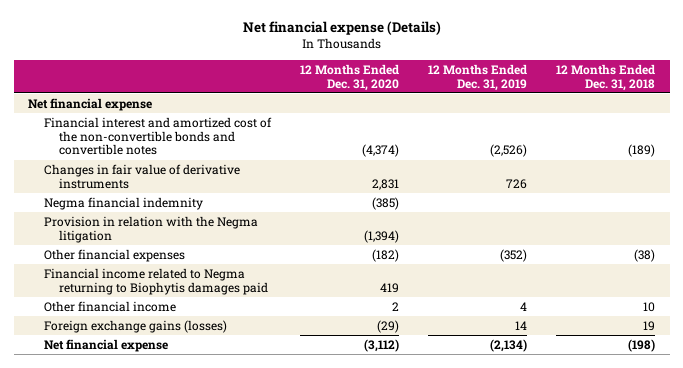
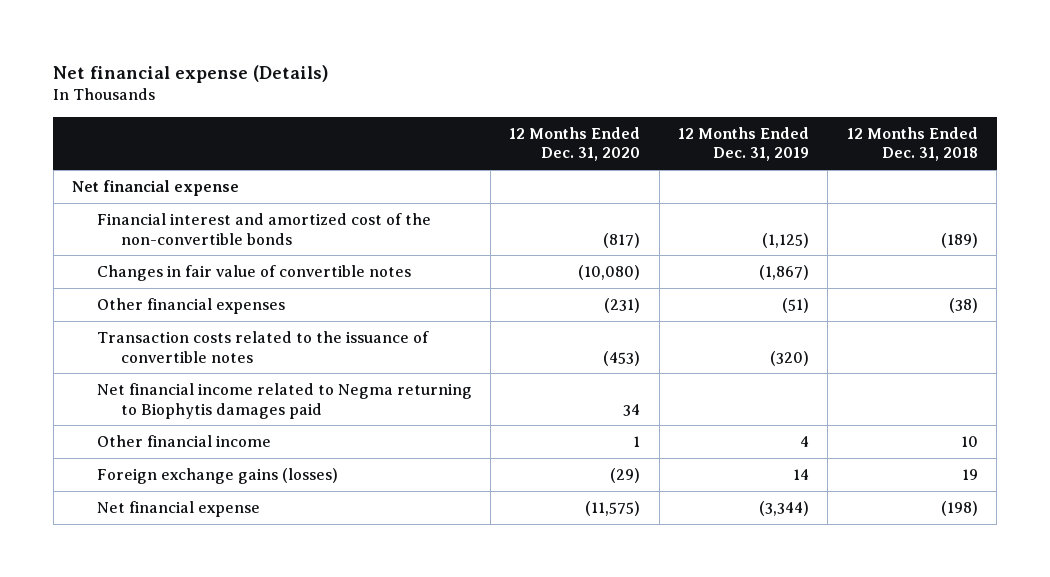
- Financial interest and amortized cost of the non-convertible bonds and convertible notes | (4,374) | (2,526) | (189)
- Changes in fair value of derivative instruments | 2,831 | 726 |
- Negma financial indemnity | (385) | |
- Provision in relation with the Negma litigation | (1,394) | |
- Other financial expenses | (182) | (352) | (38)
- Financial income related to Negma returning to Biophytis damages paid | 419 | |
- Other financial income | 2 | 4 | 10
+ Financial interest and amortized cost of the non-convertible bonds | (817) | (1,125) | (189)
+ Changes in fair value of convertible notes | (10,080) | (1,867) |
+ Other financial expenses | (231) | (51) | (38)
+ Transaction costs related to the issuance of convertible notes | (453) | (320) |
+ Net financial income related to Negma returning to Biophytis damages paid | 34 | |
+ Other financial income | 1 | 4 | 10
- Net financial expense | (3,112) | (2,134) | (198)
+ Net financial expense | (11,575) | (3,344) | (198)

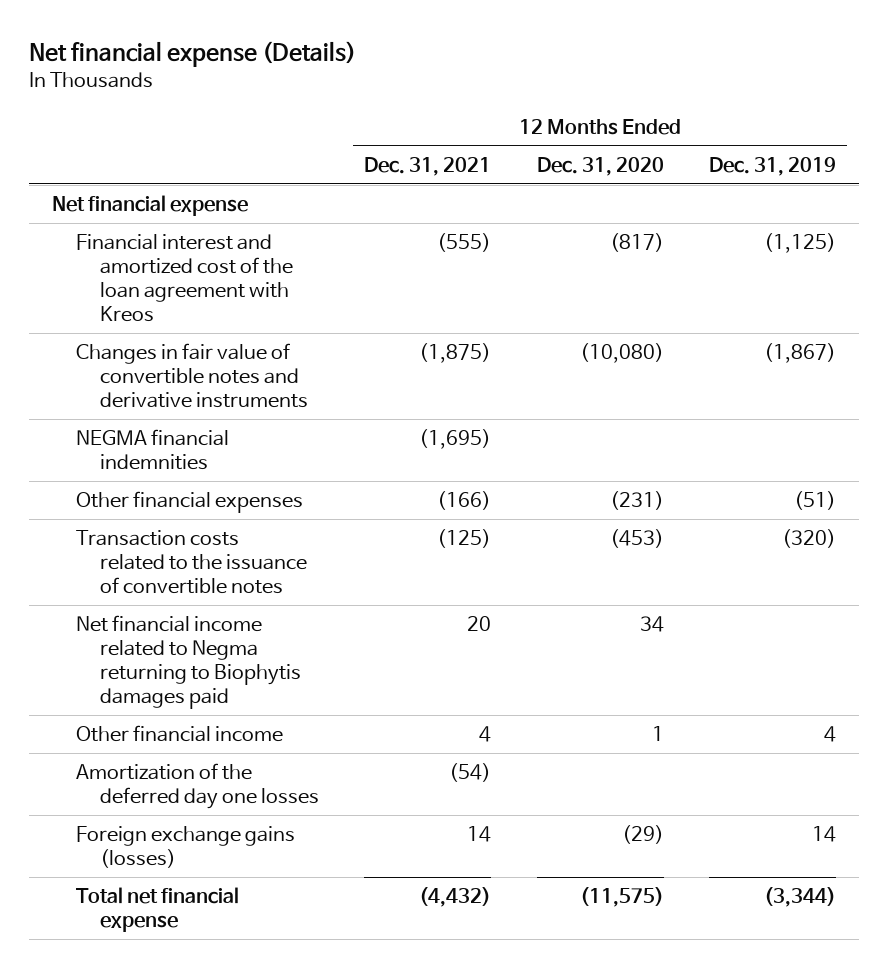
- | 12 Months Ended Dec. 31, 2020 | 12 Months Ended Dec. 31, 2019 | 12 Months Ended Dec. 31, 2018
+ | 12 Months Ended Dec. 31, 2021 | 12 Months Ended Dec. 31, 2020 | 12 Months Ended Dec. 31, 2019
- Financial interest and amortized cost of the non-convertible bonds | (817) | (1,125) | (189)
- Changes in fair value of convertible notes | (10,080) | (1,867) |
+ Financial interest and amortized cost of the loan agreement with Kreos | (555) | (817) | (1,125)
+ Changes in fair value of convertible notes and derivative instruments | (1,875) | (10,080) | (1,867)
+ NEGMA financial indemnities | (1,695) | |
+ Amortization of the deferred day one losses | (54) | |
- Net financial expense | (11,575) | (3,344) | (198)
+ Total net financial expense | (4,432) | (11,575) | (3,344)

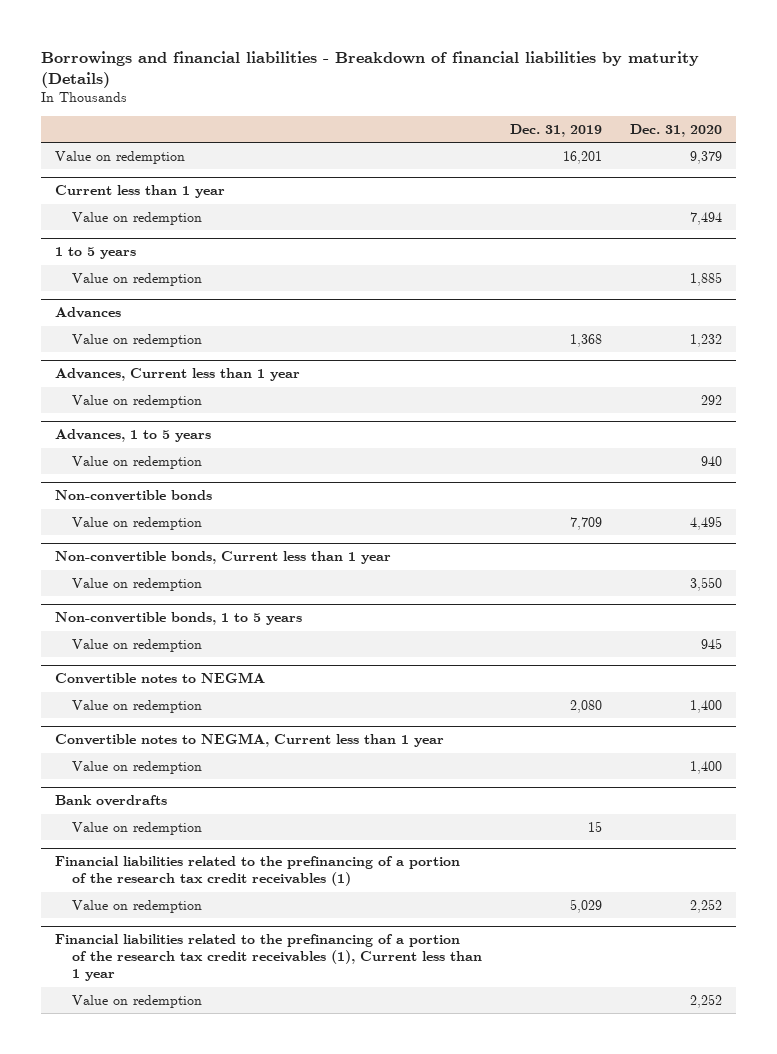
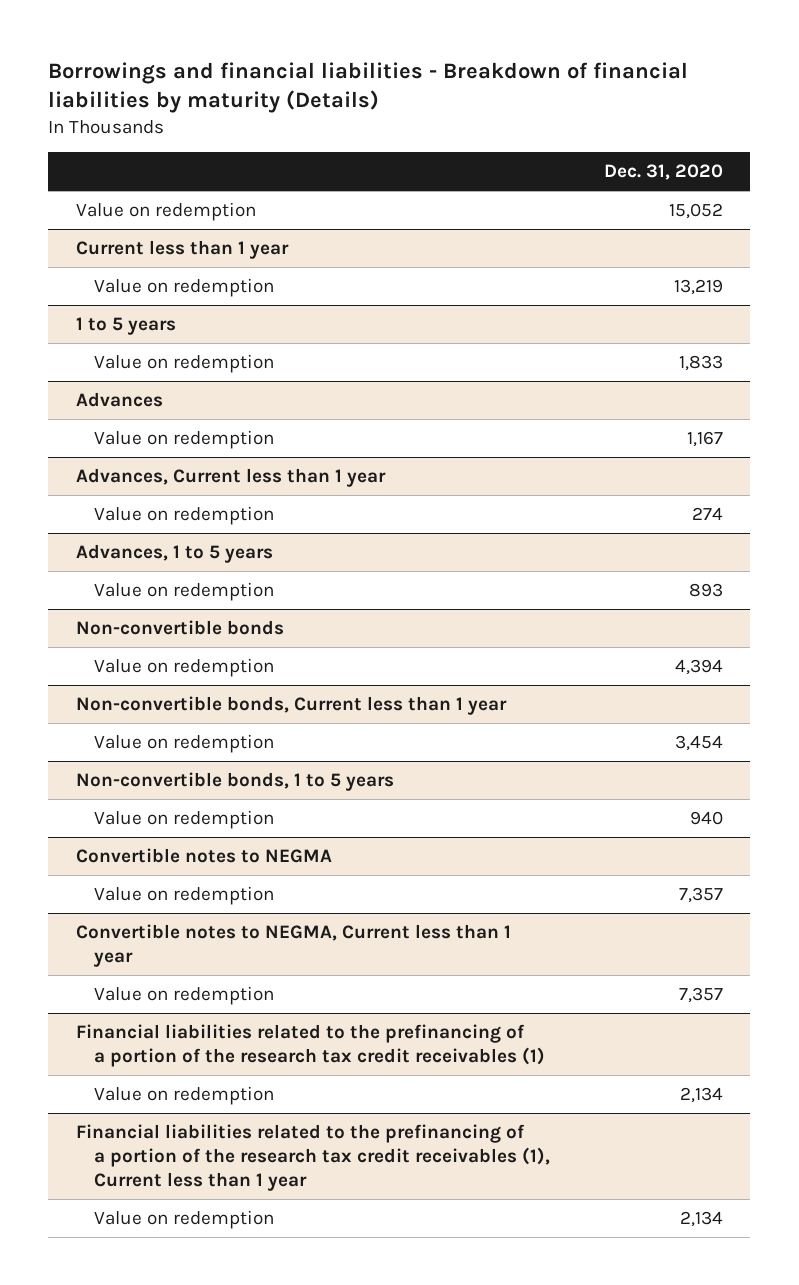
- | Dec. 31, 2019 | Dec. 31, 2020
+ | Dec. 31, 2020
- Value on redemption | 16,201 | 9,379
+ Value on redemption | 15,052
@ Current less than 1 year
- Value on redemption | | 7,494
+ Value on redemption | 13,219
@ 1 to 5 years
- Value on redemption | | 1,885
+ Value on redemption | 1,833
@ Advances
- Value on redemption | 1,368 | 1,232
+ Value on redemption | 1,167
@ Advances, Current less than 1 year
- Value on redemption | | 292
+ Value on redemption | 274
@ Advances, 1 to 5 years
- Value on redemption | | 940
+ Value on redemption | 893
@ Non-convertible bonds
- Value on redemption | 7,709 | 4,495
+ Value on redemption | 4,394
@ Non-convertible bonds, Current less than 1 year
- Value on redemption | | 3,550
+ Value on redemption | 3,454
@ Non-convertible bonds, 1 to 5 years
- Value on redemption | | 945
+ Value on redemption | 940
@ Convertible notes to NEGMA
- Value on redemption | 2,080 | 1,400
+ Value on redemption | 7,357
@ Convertible notes to NEGMA, Current less than 1 year
- Value on redemption | | 1,400
- Bank overdrafts
- Value on redemption | 15 |
@ Convertible notes to NEGMA, Current less than 1 year
+ Value on redemption | 7,357
@ Financial liabilities related to the prefinancing of a portion of the research tax credit receivables (1)
- Value on redemption | 5,029 | 2,252
+ Value on redemption | 2,134
@ Financial liabilities related to the prefinancing of a portion of the research tax credit receivables (1), Current less than 1 year
- Value on redemption | | 2,252
+ Value on redemption | 2,134

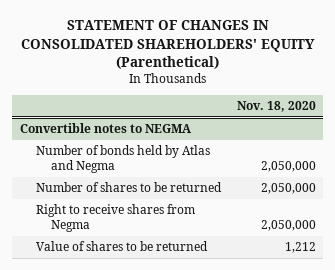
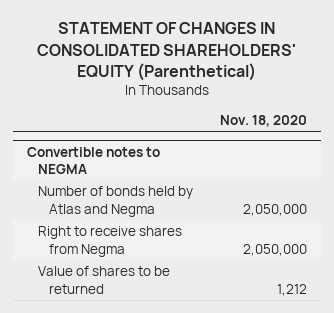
@ Convertible notes to NEGMA
- Number of shares to be returned | 2,050,000

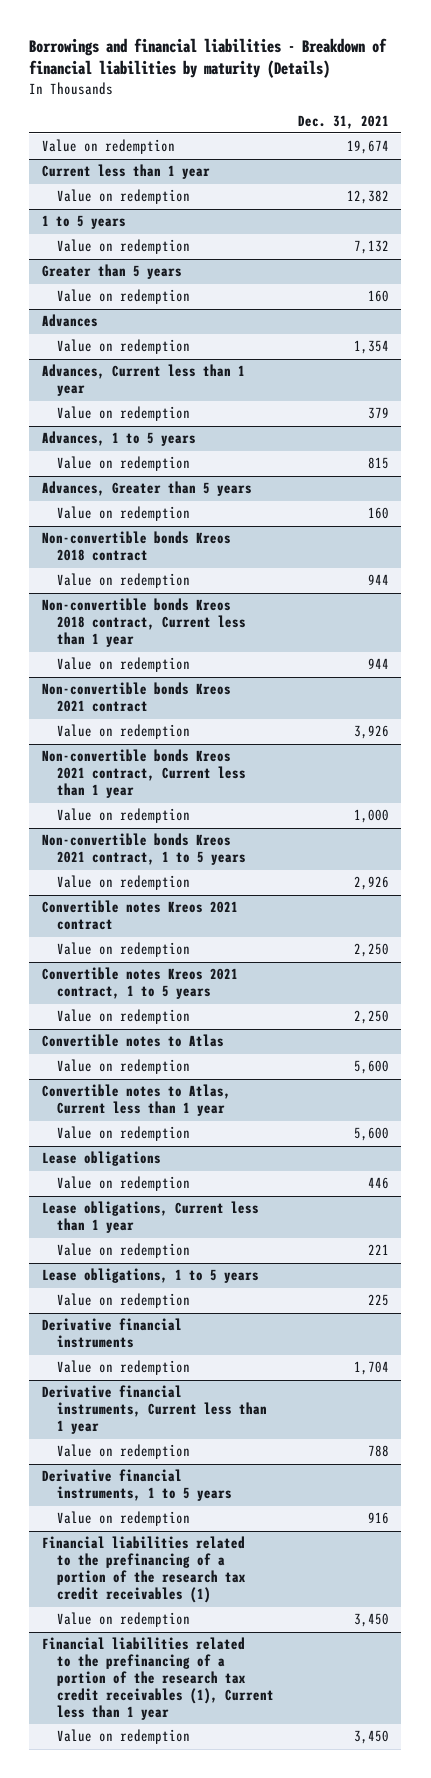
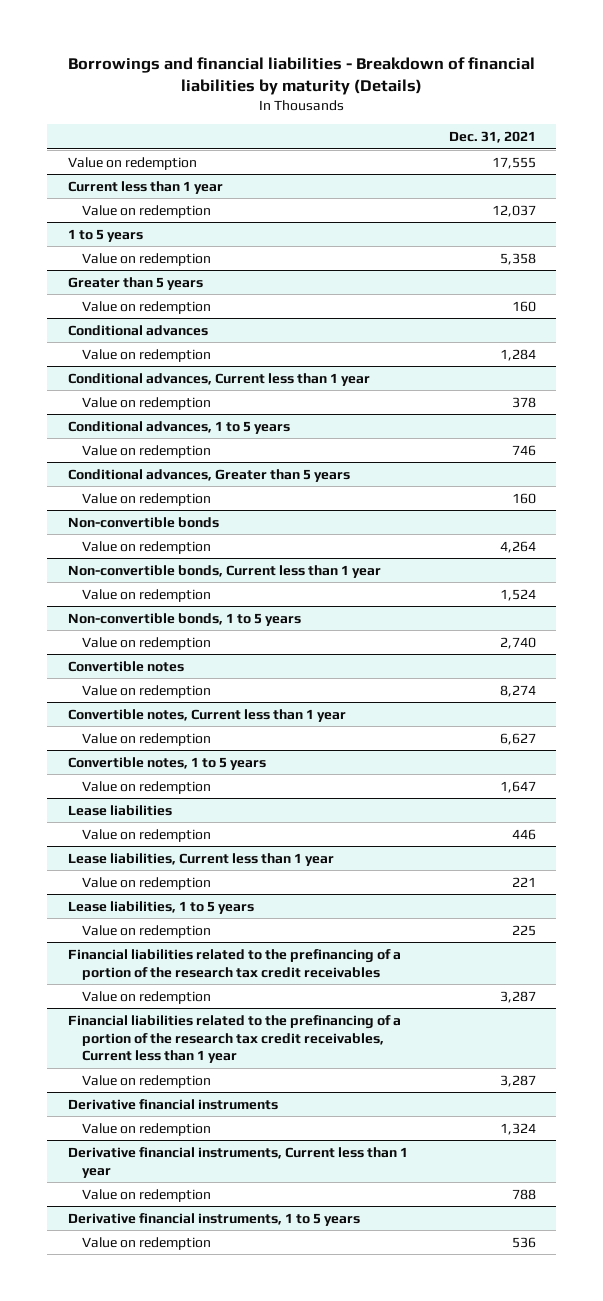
- Value on redemption | 19,674
+ Value on redemption | 17,555
@ Current less than 1 year
- Value on redemption | 12,382
+ Value on redemption | 12,037
@ 1 to 5 years
- Value on redemption | 7,132
+ Value on redemption | 5,358
- Advances
- Value on redemption | 1,354
- Advances, Current less than 1 year
- Value on redemption | 379
- Advances, 1 to 5 years
- Value on redemption | 815
- Advances, Greater than 5 years
+ Conditional advances
+ Value on redemption | 1,284
+ Conditional advances, Current less than 1 year
+ Value on redemption | 378
+ Conditional advances, 1 to 5 years
+ Value on redemption | 746
+ Conditional advances, Greater than 5 years
- Non-convertible bonds Kreos 2018 contract
- Value on redemption | 944
- Non-convertible bonds Kreos 2018 contract, Current less than 1 year
- Value on redemption | 944
- Non-convertible bonds Kreos 2021 contract
- Value on redemption | 3,926
- Non-convertible bonds Kreos 2021 contract, Current less than 1 year
- Value on redemption | 1,000
- Non-convertible bonds Kreos 2021 contract, 1 to 5 years
- Value on redemption | 2,926
- Convertible notes Kreos 2021 contract
- Value on redemption | 2,250
- Convertible notes Kreos 2021 contract, 1 to 5 years
- Value on redemption | 2,250
- Convertible notes to Atlas
- Value on redemption | 5,600
- Convertible notes to Atlas, Current less than 1 year
- Value on redemption | 5,600
- Lease obligations
+ Non-convertible bonds
+ Value on redemption | 4,264
+ Non-convertible bonds, Current less than 1 year
+ Value on redemption | 1,524
+ Non-convertible bonds, 1 to 5 years
+ Value on redemption | 2,740
+ Convertible notes
+ Value on redemption | 8,274
+ Convertible notes, Current less than 1 year
+ Value on redemption | 6,627
+ Convertible notes, 1 to 5 years
+ Value on redemption | 1,647
+ Lease liabilities
- Lease obligations, Current less than 1 year
+ Lease liabilities, Current less than 1 year
- Lease obligations, 1 to 5 years
+ Lease liabilities, 1 to 5 years
+ Financial liabilities related to the prefinancing of a portion of the research tax credit receivables
+ Value on redemption | 3,287
+ Financial liabilities related to the prefinancing of a portion of the research tax credit receivables, Current less than 1 year
+ Value on redemption | 3,287
@ Derivative financial instruments
- Value on redemption | 1,704
+ Value on redemption | 1,324
@ Derivative financial instruments, 1 to 5 years
- Value on redemption | 916
- Financial liabilities related to the prefinancing of a portion of the research tax credit receivables (1)
- Value on redemption | 3,450
- Financial liabilities related to the prefinancing of a portion of the research tax credit receivables (1), Current less than 1 year
- Value on redemption | 3,450
@ Derivative financial instruments, 1 to 5 years
+ Value on redemption | 536

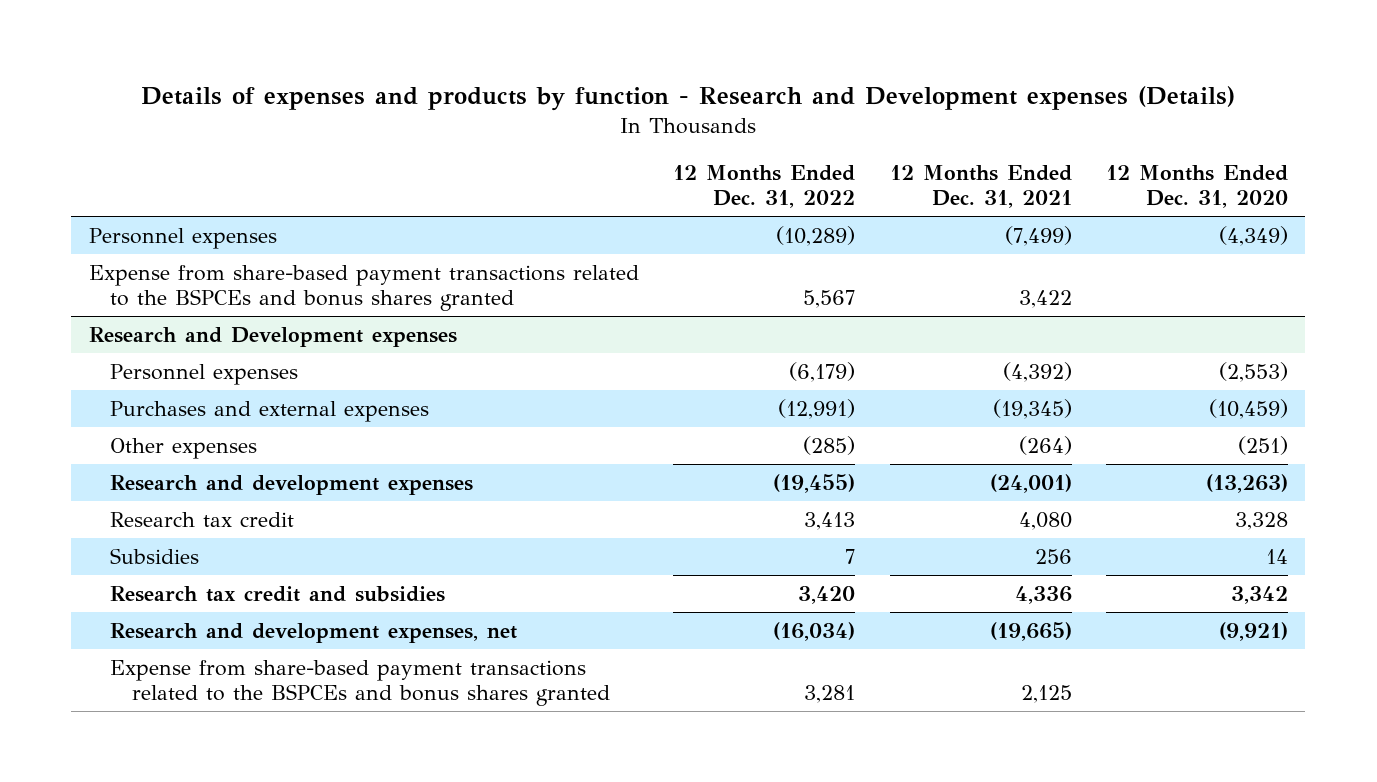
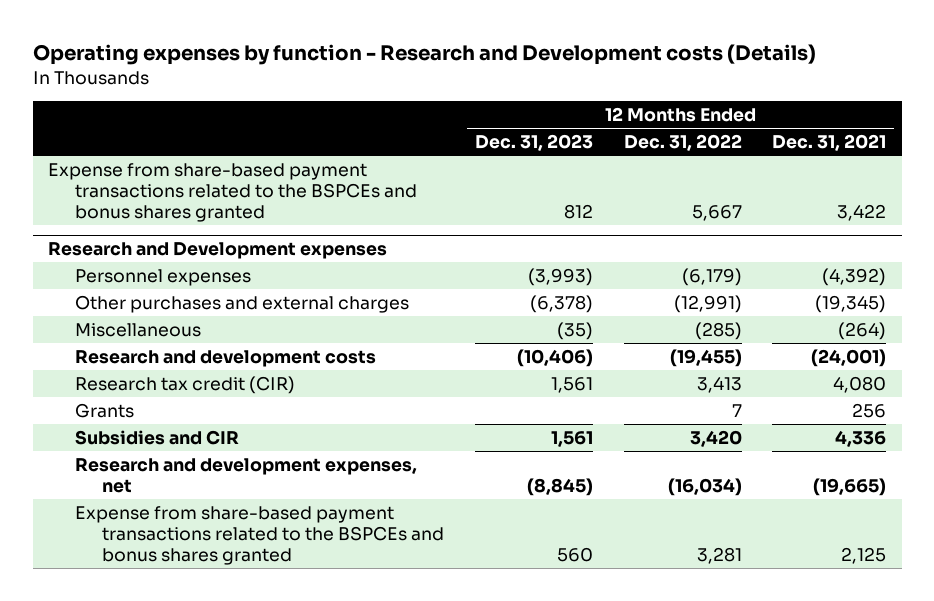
- Details of expenses and products by function - Research and Development expenses (Details)
+ Operating expenses by function - Research and Development costs (Details)
- | 12 Months Ended Dec. 31, 2022 | 12 Months Ended Dec. 31, 2021 | 12 Months Ended Dec. 31, 2020
+ | 12 Months Ended Dec. 31, 2023 | 12 Months Ended Dec. 31, 2022 | 12 Months Ended Dec. 31, 2021
- Personnel expenses | (10,289) | (7,499) | (4,349)
- Expense from share-based payment transactions related to the BSPCEs and bonus shares granted | 5,567 | 3,422 |
+ Expense from share-based payment transactions related to the BSPCEs and bonus shares granted | 812 | 5,667 | 3,422
@ Research and Development expenses
- Purchases and external expenses | (12,991) | (19,345) | (10,459)
- Other expenses | (285) | (264) | (251)
- Research and development expenses | (19,455) | (24,001) | (13,263)
- Research tax credit | 3,413 | 4,080 | 3,328
- Subsidies | 7 | 256 | 14
- Research tax credit and subsidies | 3,420 | 4,336 | 3,342
+ Other purchases and external charges | (6,378) | (12,991) | (19,345)
+ Miscellaneous | (35) | (285) | (264)
+ Research and development costs | (10,406) | (19,455) | (24,001)
+ Research tax credit (CIR) | 1,561 | 3,413 | 4,080
+ Grants | | 7 | 256
+ Subsidies and CIR | 1,561 | 3,420 | 4,336

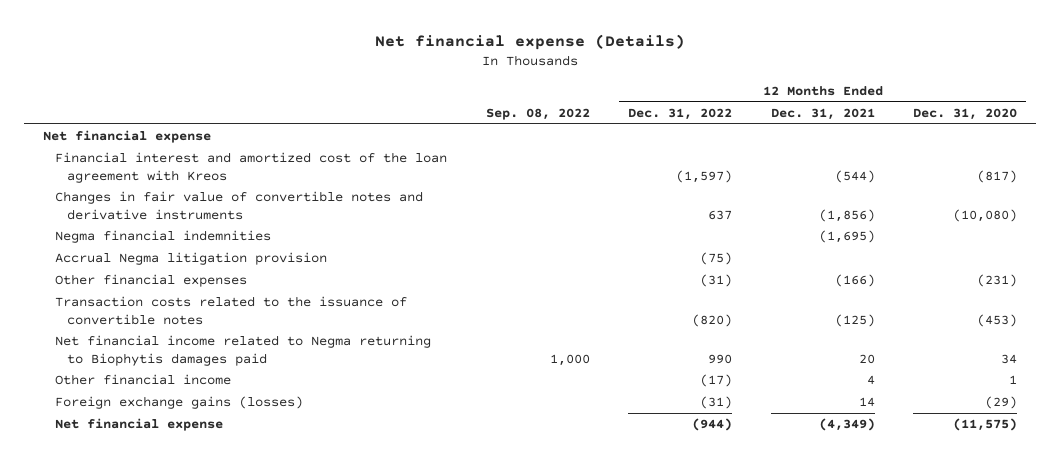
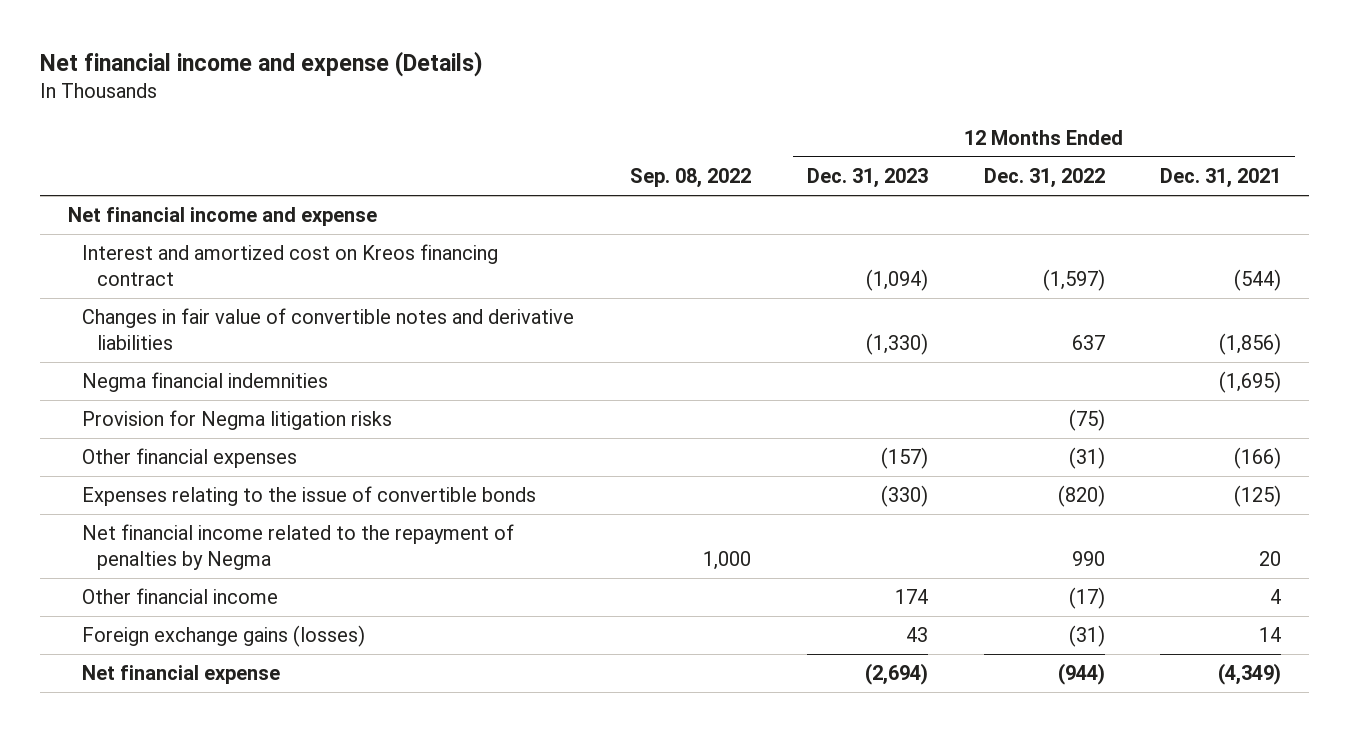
- Net financial expense (Details)
+ Net financial income and expense (Details)
- | Sep. 08, 2022 | 12 Months Ended Dec. 31, 2022 | 12 Months Ended Dec. 31, 2021 | 12 Months Ended Dec. 31, 2020
+ | Sep. 08, 2022 | 12 Months Ended Dec. 31, 2023 | 12 Months Ended Dec. 31, 2022 | 12 Months Ended Dec. 31, 2021
- Net financial expense
- Financial interest and amortized cost of the loan agreement with Kreos | | (1,597) | (544) | (817)
- Changes in fair value of convertible notes and derivative instruments | | 637 | (1,856) | (10,080)
+ Net financial income and expense
+ Interest and amortized cost on Kreos financing contract | | (1,094) | (1,597) | (544)
+ Changes in fair value of convertible notes and derivative liabilities | | (1,330) | 637 | (1,856)
- Accrual Negma litigation provision | | (75) | |
+ Provision for Negma litigation risks | | | (75) |
- Transaction costs related to the issuance of convertible notes | | (820) | (125) | (453)
- Net financial income related to Negma returning to Biophytis damages paid | 1,000 | 990 | 20 | 34
+ Expenses relating to the issue of convertible bonds | | (330) | (820) | (125)
+ Net financial income related to the repayment of penalties by Negma | 1,000 | | 990 | 20

